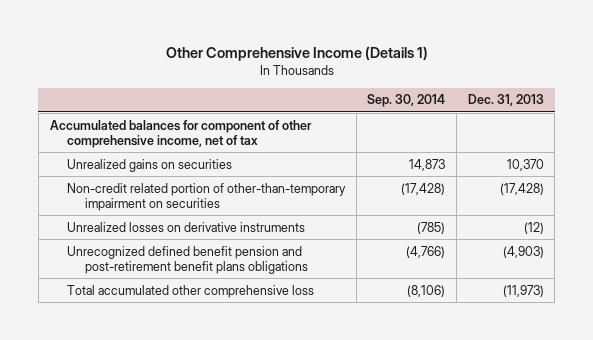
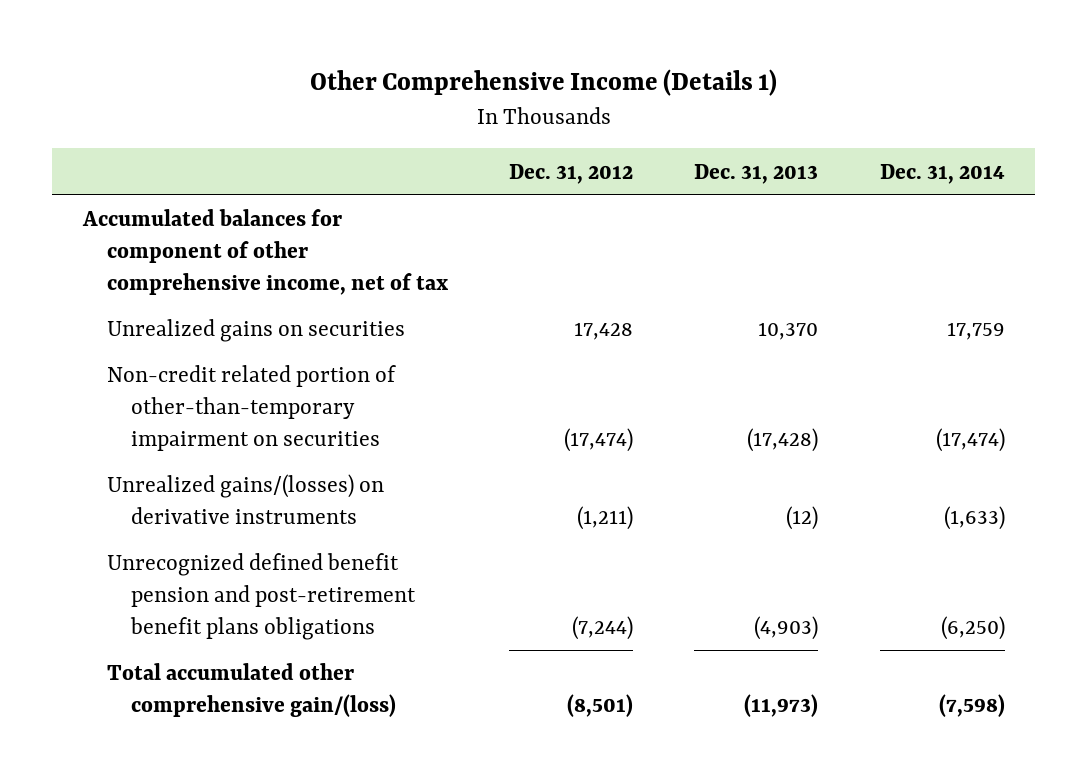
- | Sep. 30, 2014 | Dec. 31, 2013
+ | Dec. 31, 2012 | Dec. 31, 2013 | Dec. 31, 2014
- Unrealized losses on derivative instruments | (785) | (12)
+ Unrealized gains/(losses) on derivative instruments | (1,211) | (12) | (1,633)
- Total accumulated other comprehensive loss | (8,106) | (11,973)
+ Total accumulated other comprehensive gain/(loss) | (8,501) | (11,973) | (7,598)

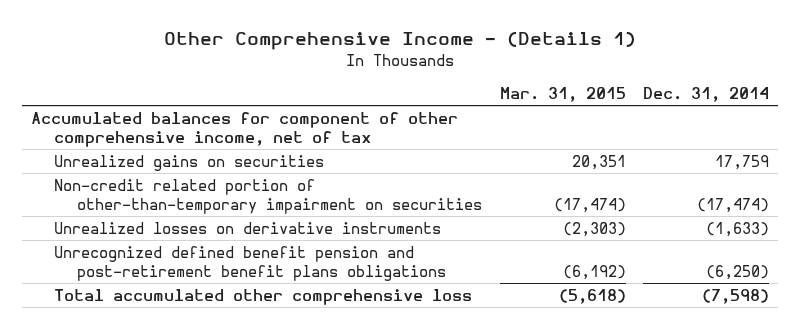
- Other Comprehensive Income (Details 1)
+ Other Comprehensive Income - (Details 1)
- | Dec. 31, 2012 | Dec. 31, 2013 | Dec. 31, 2014
+ | Mar. 31, 2015 | Dec. 31, 2014
- Unrealized gains/(losses) on derivative instruments | (1,211) | (12) | (1,633)
+ Unrealized losses on derivative instruments | (2,303) | (1,633)
- Total accumulated other comprehensive gain/(loss) | (8,501) | (11,973) | (7,598)
+ Total accumulated other comprehensive loss | (5,618) | (7,598)

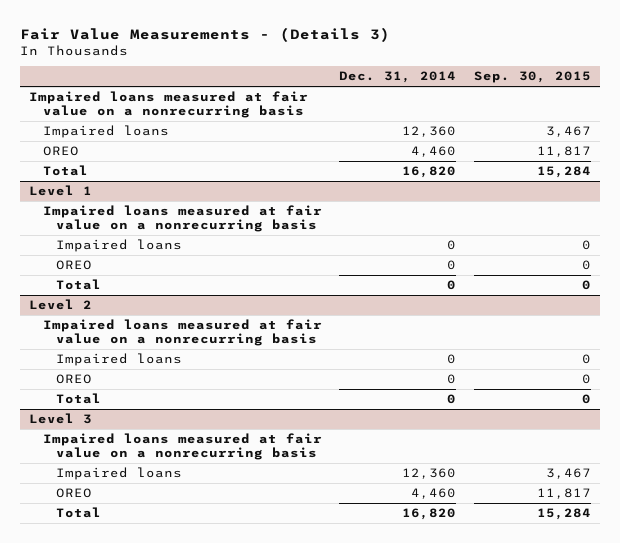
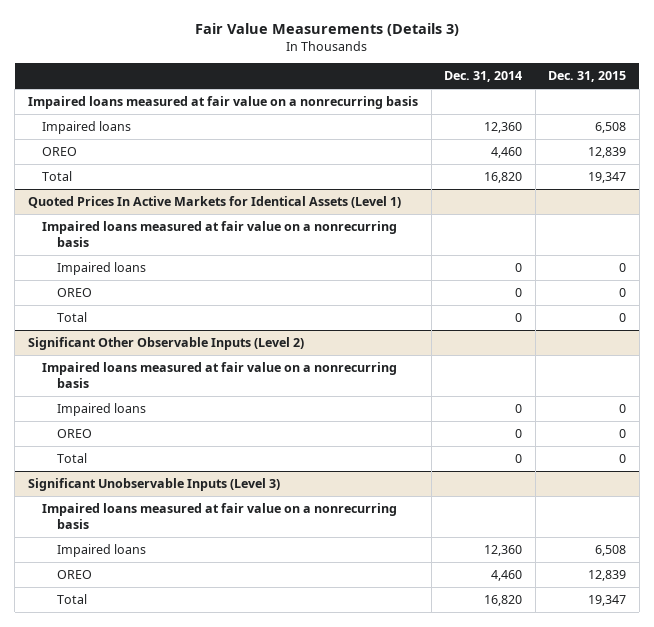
- Fair Value Measurements - (Details 3)
+ Fair Value Measurements (Details 3)
- | Dec. 31, 2014 | Sep. 30, 2015
+ | Dec. 31, 2014 | Dec. 31, 2015
- Level 1
+ Quoted Prices In Active Markets for Identical Assets (Level 1)
- Level 2
+ Significant Other Observable Inputs (Level 2)
- Level 3
+ Significant Unobservable Inputs (Level 3)

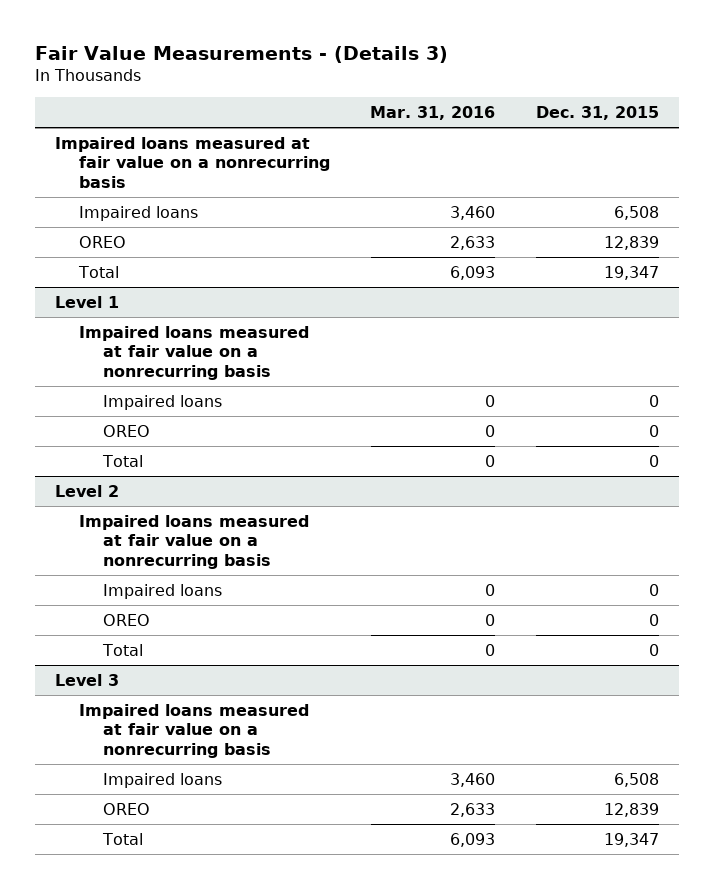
- Fair Value Measurements (Details 3)
+ Fair Value Measurements - (Details 3)
- | Dec. 31, 2014 | Dec. 31, 2015
+ | Mar. 31, 2016 | Dec. 31, 2015
- Quoted Prices In Active Markets for Identical Assets (Level 1)
+ Level 1
- Significant Other Observable Inputs (Level 2)
+ Level 2
- Significant Unobservable Inputs (Level 3)
+ Level 3

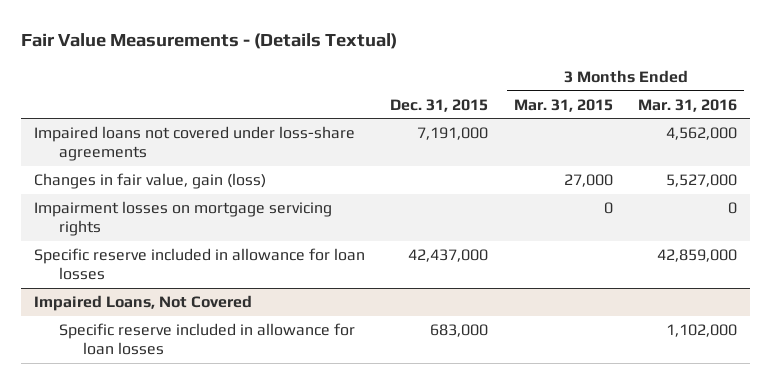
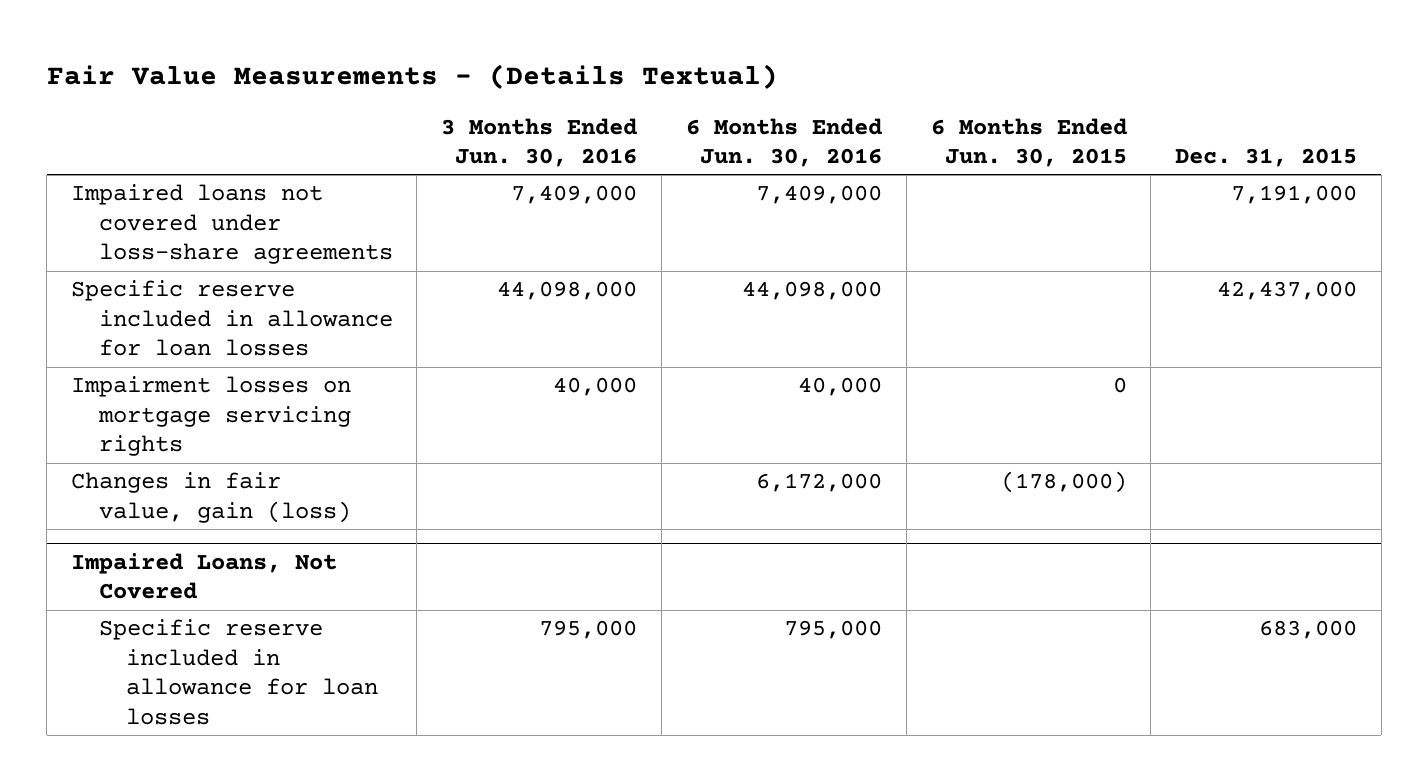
- | Dec. 31, 2015 | 3 Months Ended Mar. 31, 2015 | 3 Months Ended Mar. 31, 2016
+ | 3 Months Ended Jun. 30, 2016 | 6 Months Ended Jun. 30, 2016 | 6 Months Ended Jun. 30, 2015 | Dec. 31, 2015
moved down: Impairment losses on mortgage servicing rights | 40,000 | 40,000 | 0 |
moved down: Changes in fair value, gain (loss) | | 6,172,000 | (178,000) |

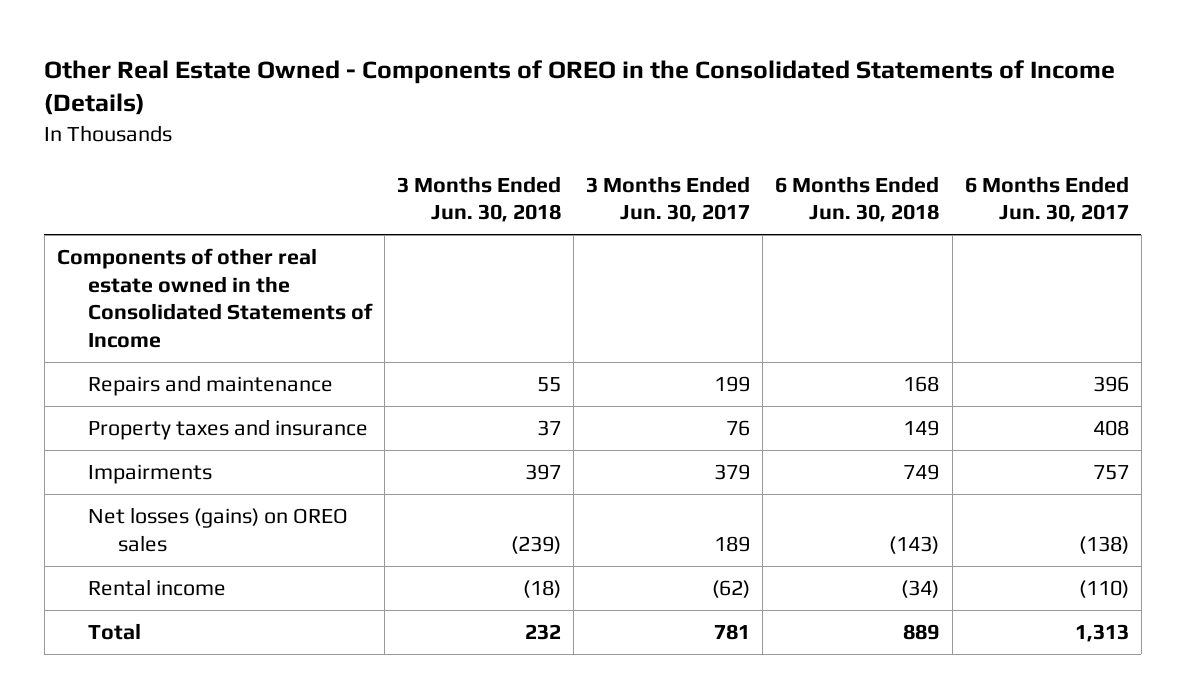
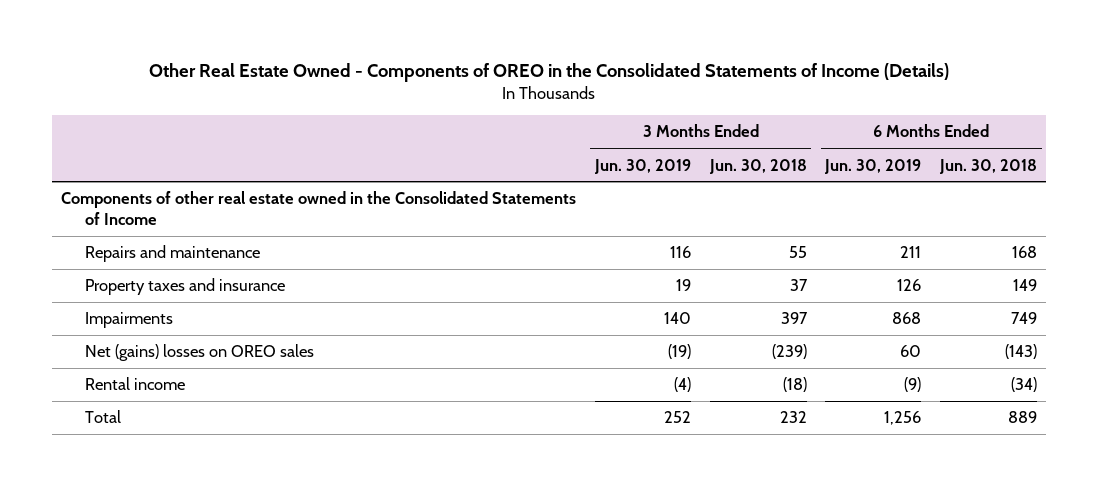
- | 3 Months Ended Jun. 30, 2018 | 3 Months Ended Jun. 30, 2017 | 6 Months Ended Jun. 30, 2018 | 6 Months Ended Jun. 30, 2017
+ | 3 Months Ended Jun. 30, 2019 | 3 Months Ended Jun. 30, 2018 | 6 Months Ended Jun. 30, 2019 | 6 Months Ended Jun. 30, 2018
- Net losses (gains) on OREO sales | (239) | 189 | (143) | (138)
+ Net (gains) losses on OREO sales | (19) | (239) | 60 | (143)

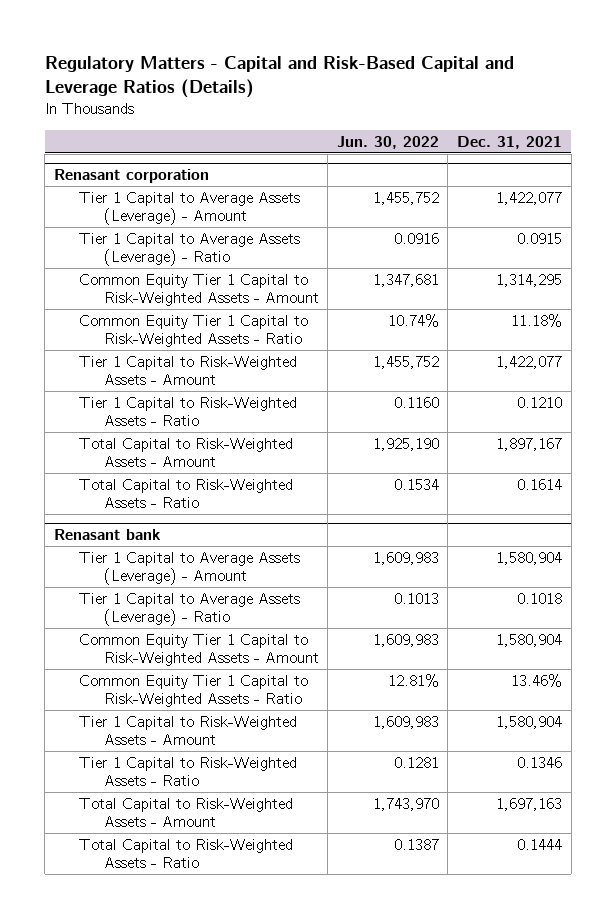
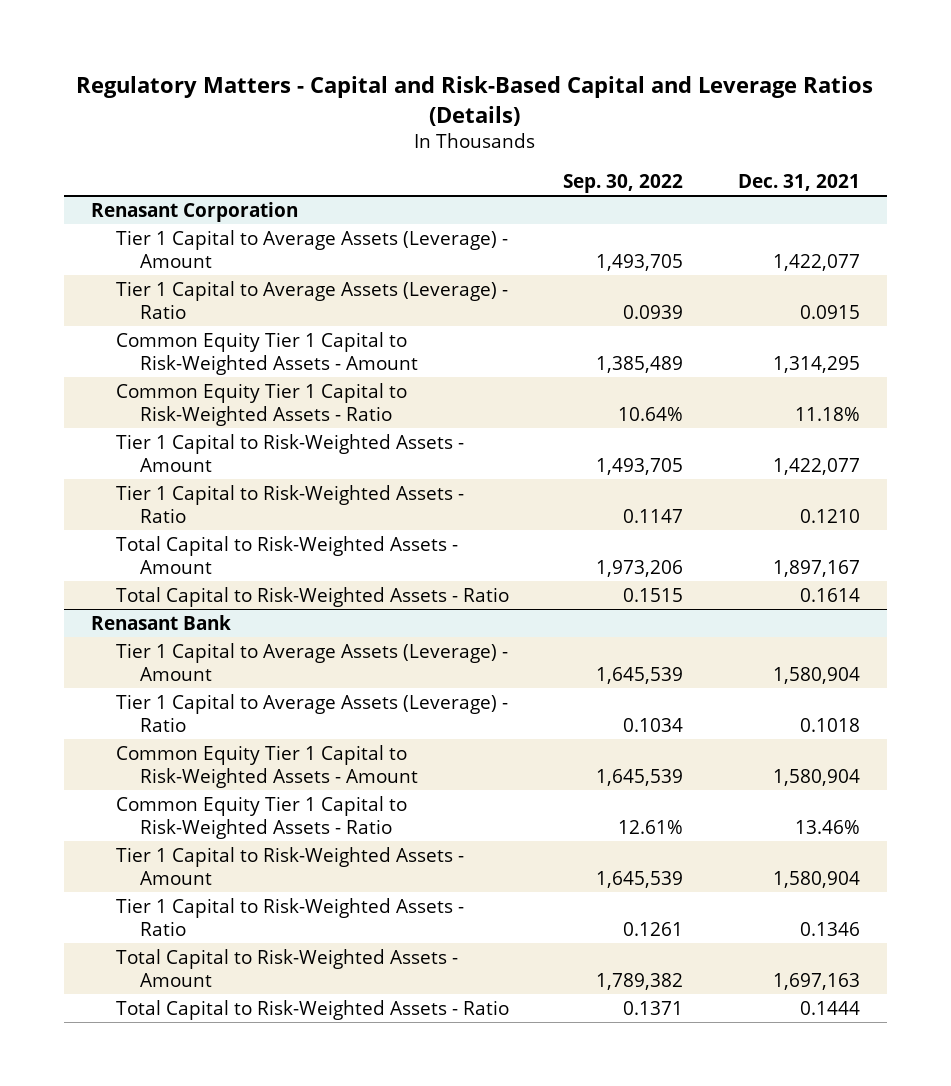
- | Jun. 30, 2022 | Dec. 31, 2021
+ | Sep. 30, 2022 | Dec. 31, 2021
- Renasant corporation
+ Renasant Corporation
- Renasant bank
+ Renasant Bank

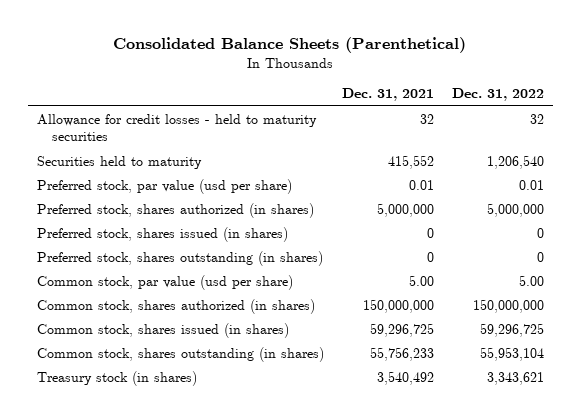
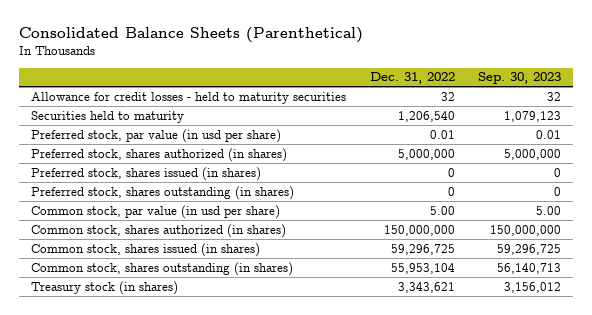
- | Dec. 31, 2021 | Dec. 31, 2022
+ | Dec. 31, 2022 | Sep. 30, 2023
- Preferred stock, par value (usd per share) | 0.01 | 0.01
+ Preferred stock, par value (in usd per share) | 0.01 | 0.01
- Common stock, par value (usd per share) | 5.00 | 5.00
+ Common stock, par value (in usd per share) | 5.00 | 5.00

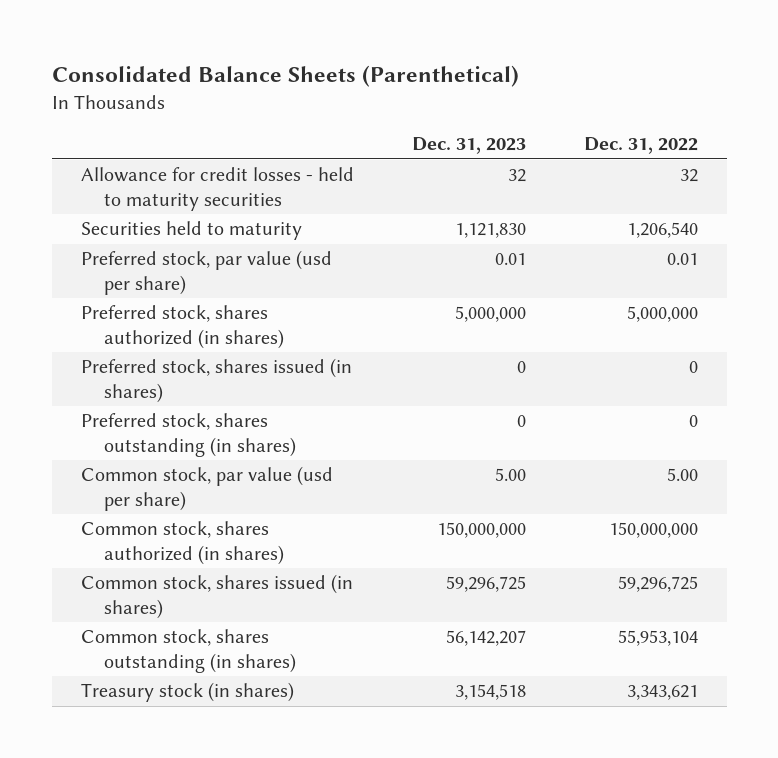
- | Dec. 31, 2022 | Sep. 30, 2023
+ | Dec. 31, 2023 | Dec. 31, 2022
- Preferred stock, par value (in usd per share) | 0.01 | 0.01
+ Preferred stock, par value (usd per share) | 0.01 | 0.01
- Common stock, par value (in usd per share) | 5.00 | 5.00
+ Common stock, par value (usd per share) | 5.00 | 5.00

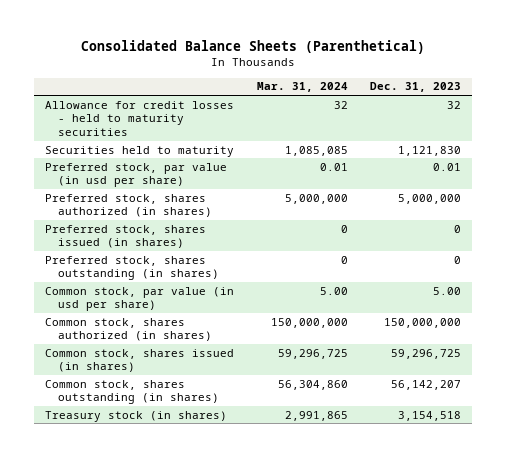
- | Dec. 31, 2023 | Dec. 31, 2022
+ | Mar. 31, 2024 | Dec. 31, 2023
- Preferred stock, par value (usd per share) | 0.01 | 0.01
+ Preferred stock, par value (in usd per share) | 0.01 | 0.01
- Common stock, par value (usd per share) | 5.00 | 5.00
+ Common stock, par value (in usd per share) | 5.00 | 5.00

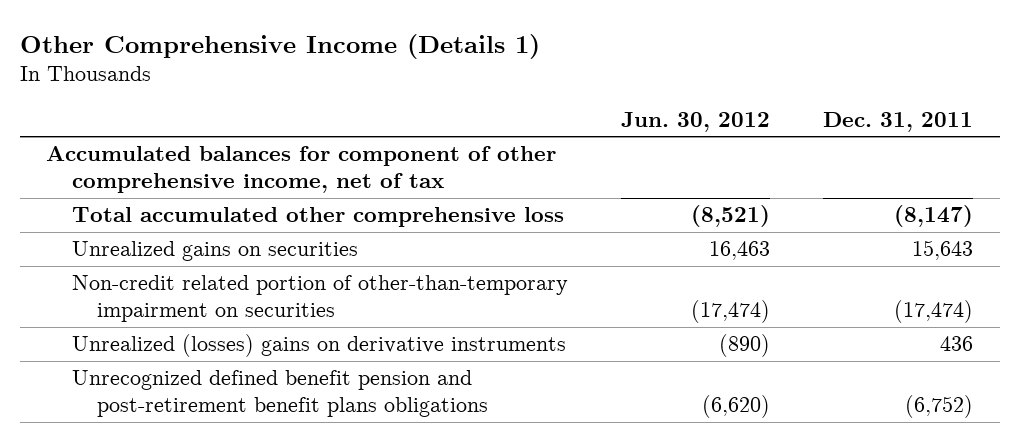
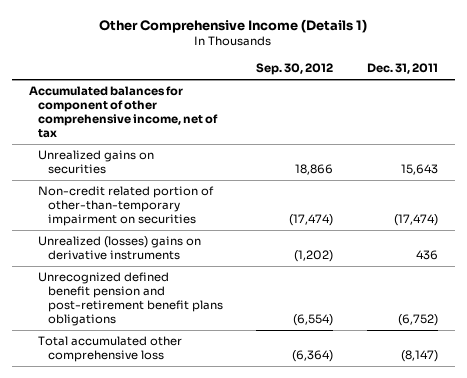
- | Jun. 30, 2012 | Dec. 31, 2011
+ | Sep. 30, 2012 | Dec. 31, 2011
moved down: Total accumulated other comprehensive loss | (6,364) | (8,147)

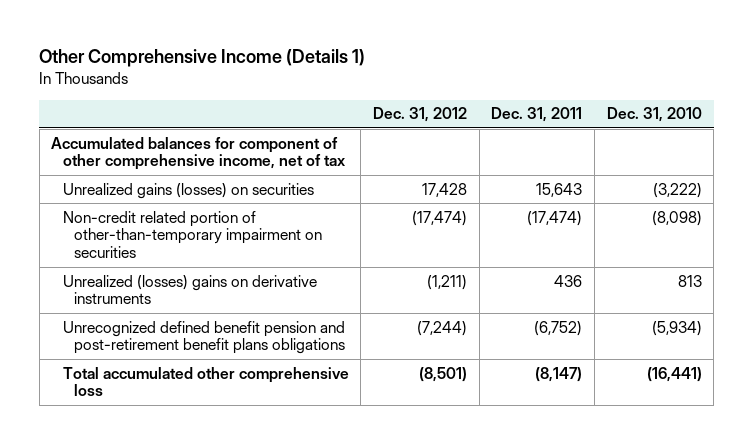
- | Sep. 30, 2012 | Dec. 31, 2011
+ | Dec. 31, 2012 | Dec. 31, 2011 | Dec. 31, 2010
- Unrealized gains on securities | 18,866 | 15,643
+ Unrealized gains (losses) on securities | 17,428 | 15,643 | (3,222)

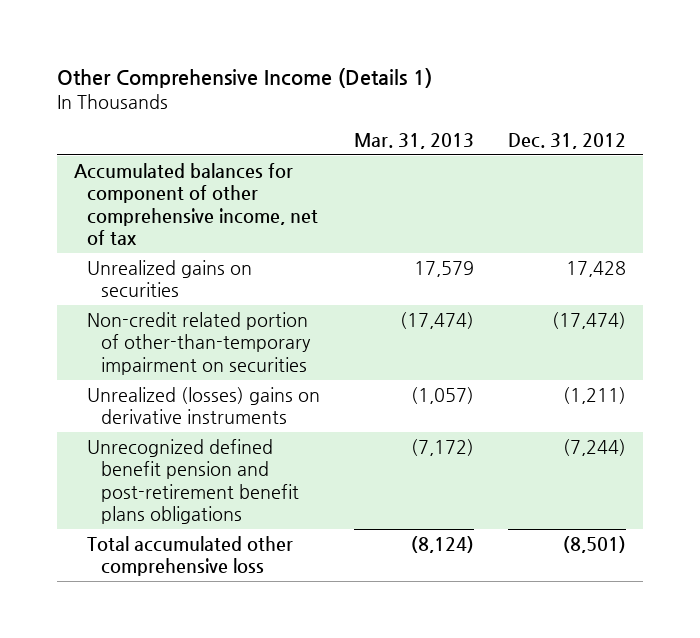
- | Dec. 31, 2012 | Dec. 31, 2011 | Dec. 31, 2010
+ | Mar. 31, 2013 | Dec. 31, 2012
- Unrealized gains (losses) on securities | 17,428 | 15,643 | (3,222)
+ Unrealized gains on securities | 17,579 | 17,428

